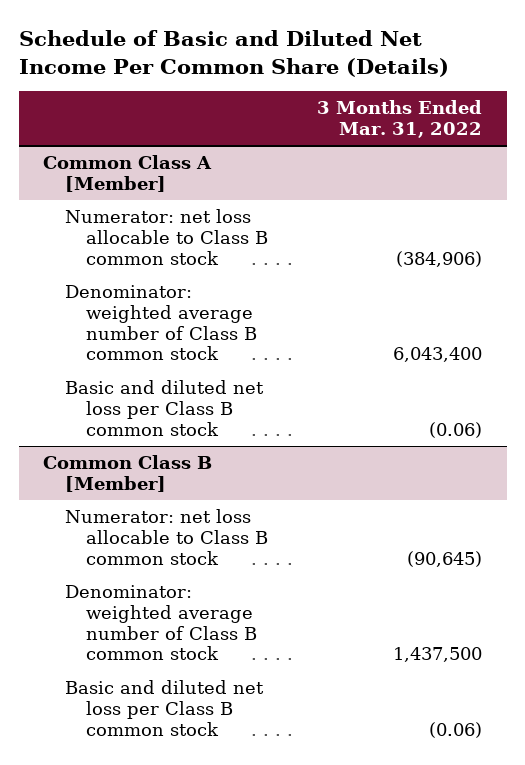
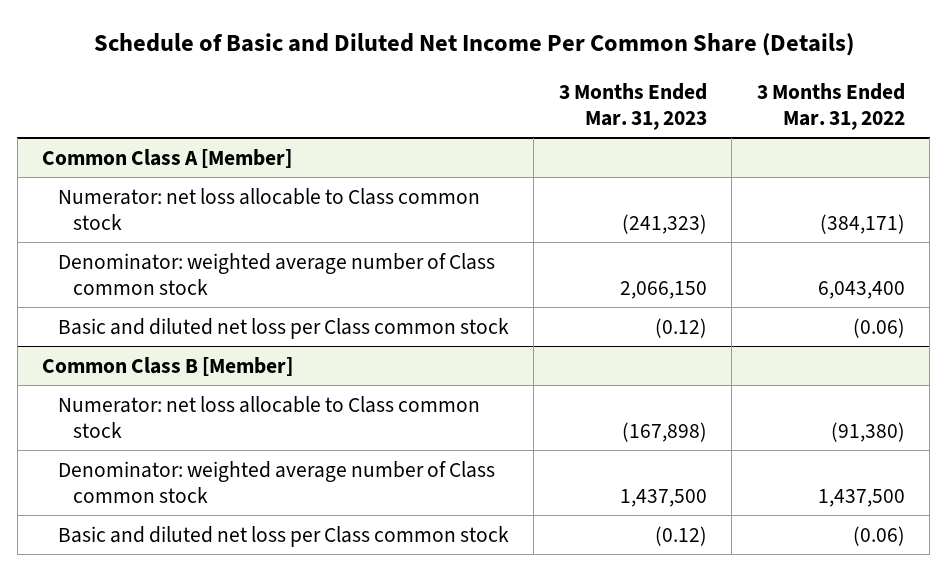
- | 3 Months Ended Mar. 31, 2022
+ | 3 Months Ended Mar. 31, 2023 | 3 Months Ended Mar. 31, 2022
@ Common Class A [Member]
- Numerator: net loss allocable to Class B common stock | (384,906)
- Denominator: weighted average number of Class B common stock | 6,043,400
- Basic and diluted net loss per Class B common stock | (0.06)
+ Numerator: net loss allocable to Class common stock | (241,323) | (384,171)
+ Denominator: weighted average number of Class common stock | 2,066,150 | 6,043,400
+ Basic and diluted net loss per Class common stock | (0.12) | (0.06)
@ Common Class B [Member]
- Numerator: net loss allocable to Class B common stock | (90,645)
- Denominator: weighted average number of Class B common stock | 1,437,500
- Basic and diluted net loss per Class B common stock | (0.06)
+ Numerator: net loss allocable to Class common stock | (167,898) | (91,380)
+ Denominator: weighted average number of Class common stock | 1,437,500 | 1,437,500
+ Basic and diluted net loss per Class common stock | (0.12) | (0.06)

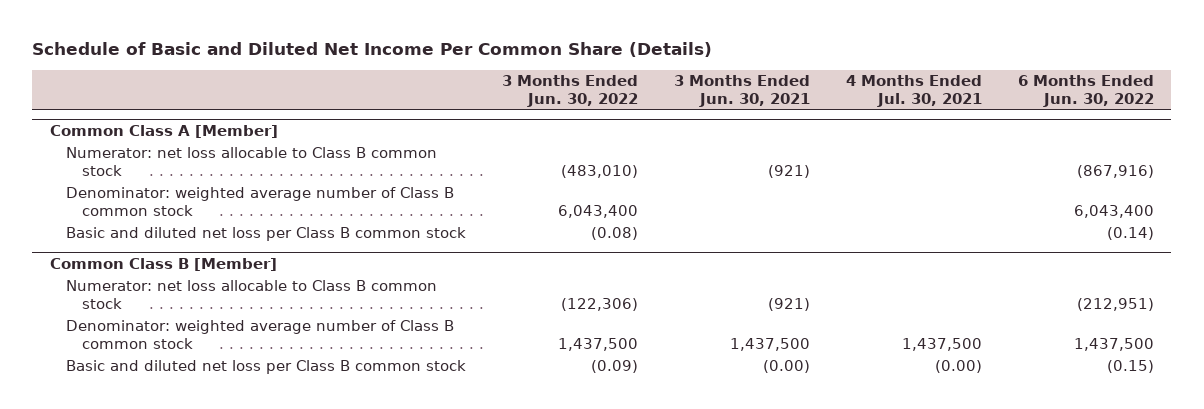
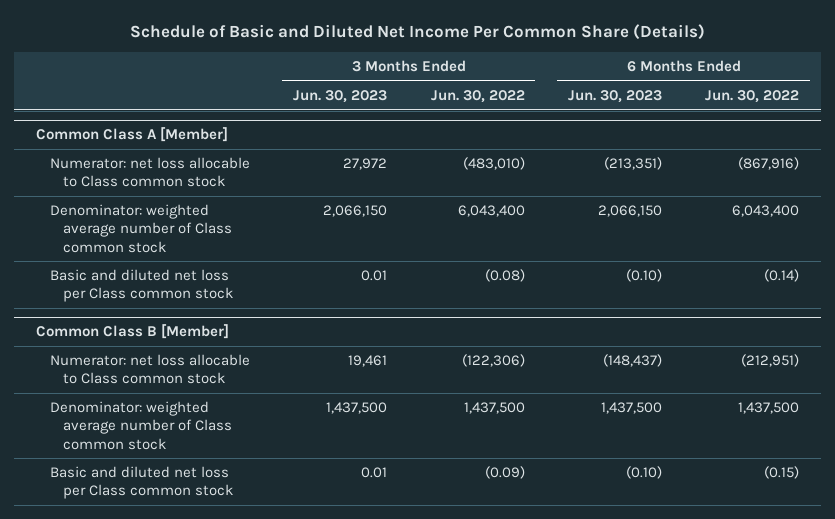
- | 3 Months Ended Jun. 30, 2022 | 3 Months Ended Jun. 30, 2021 | 4 Months Ended Jul. 30, 2021 | 6 Months Ended Jun. 30, 2022
+ | 3 Months Ended Jun. 30, 2023 | 3 Months Ended Jun. 30, 2022 | 6 Months Ended Jun. 30, 2023 | 6 Months Ended Jun. 30, 2022
@ Common Class A [Member]
- Numerator: net loss allocable to Class B common stock | (483,010) | (921) | | (867,916)
- Denominator: weighted average number of Class B common stock | 6,043,400 | | | 6,043,400
- Basic and diluted net loss per Class B common stock | (0.08) | | | (0.14)
+ Numerator: net loss allocable to Class common stock | 27,972 | (483,010) | (213,351) | (867,916)
+ Denominator: weighted average number of Class common stock | 2,066,150 | 6,043,400 | 2,066,150 | 6,043,400
+ Basic and diluted net loss per Class common stock | 0.01 | (0.08) | (0.10) | (0.14)
@ Common Class B [Member]
- Numerator: net loss allocable to Class B common stock | (122,306) | (921) | | (212,951)
- Denominator: weighted average number of Class B common stock | 1,437,500 | 1,437,500 | 1,437,500 | 1,437,500
- Basic and diluted net loss per Class B common stock | (0.09) | (0.00) | (0.00) | (0.15)
+ Numerator: net loss allocable to Class common stock | 19,461 | (122,306) | (148,437) | (212,951)
+ Denominator: weighted average number of Class common stock | 1,437,500 | 1,437,500 | 1,437,500 | 1,437,500
+ Basic and diluted net loss per Class common stock | 0.01 | (0.09) | (0.10) | (0.15)

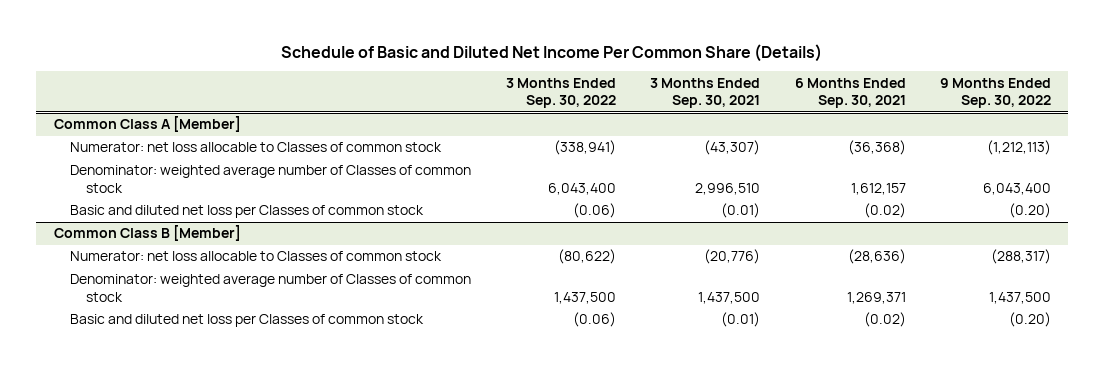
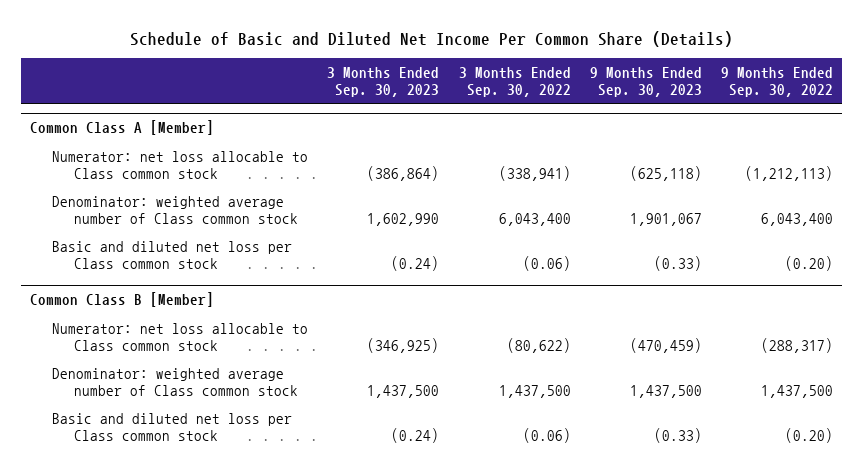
- | 3 Months Ended Sep. 30, 2022 | 3 Months Ended Sep. 30, 2021 | 6 Months Ended Sep. 30, 2021 | 9 Months Ended Sep. 30, 2022
+ | 3 Months Ended Sep. 30, 2023 | 3 Months Ended Sep. 30, 2022 | 9 Months Ended Sep. 30, 2023 | 9 Months Ended Sep. 30, 2022
@ Common Class A [Member]
- Numerator: net loss allocable to Classes of common stock | (338,941) | (43,307) | (36,368) | (1,212,113)
- Denominator: weighted average number of Classes of common stock | 6,043,400 | 2,996,510 | 1,612,157 | 6,043,400
- Basic and diluted net loss per Classes of common stock | (0.06) | (0.01) | (0.02) | (0.20)
+ Numerator: net loss allocable to Class common stock | (386,864) | (338,941) | (625,118) | (1,212,113)
+ Denominator: weighted average number of Class common stock | 1,602,990 | 6,043,400 | 1,901,067 | 6,043,400
+ Basic and diluted net loss per Class common stock | (0.24) | (0.06) | (0.33) | (0.20)
@ Common Class B [Member]
- Numerator: net loss allocable to Classes of common stock | (80,622) | (20,776) | (28,636) | (288,317)
- Denominator: weighted average number of Classes of common stock | 1,437,500 | 1,437,500 | 1,269,371 | 1,437,500
- Basic and diluted net loss per Classes of common stock | (0.06) | (0.01) | (0.02) | (0.20)
+ Numerator: net loss allocable to Class common stock | (346,925) | (80,622) | (470,459) | (288,317)
+ Denominator: weighted average number of Class common stock | 1,437,500 | 1,437,500 | 1,437,500 | 1,437,500
+ Basic and diluted net loss per Class common stock | (0.24) | (0.06) | (0.33) | (0.20)

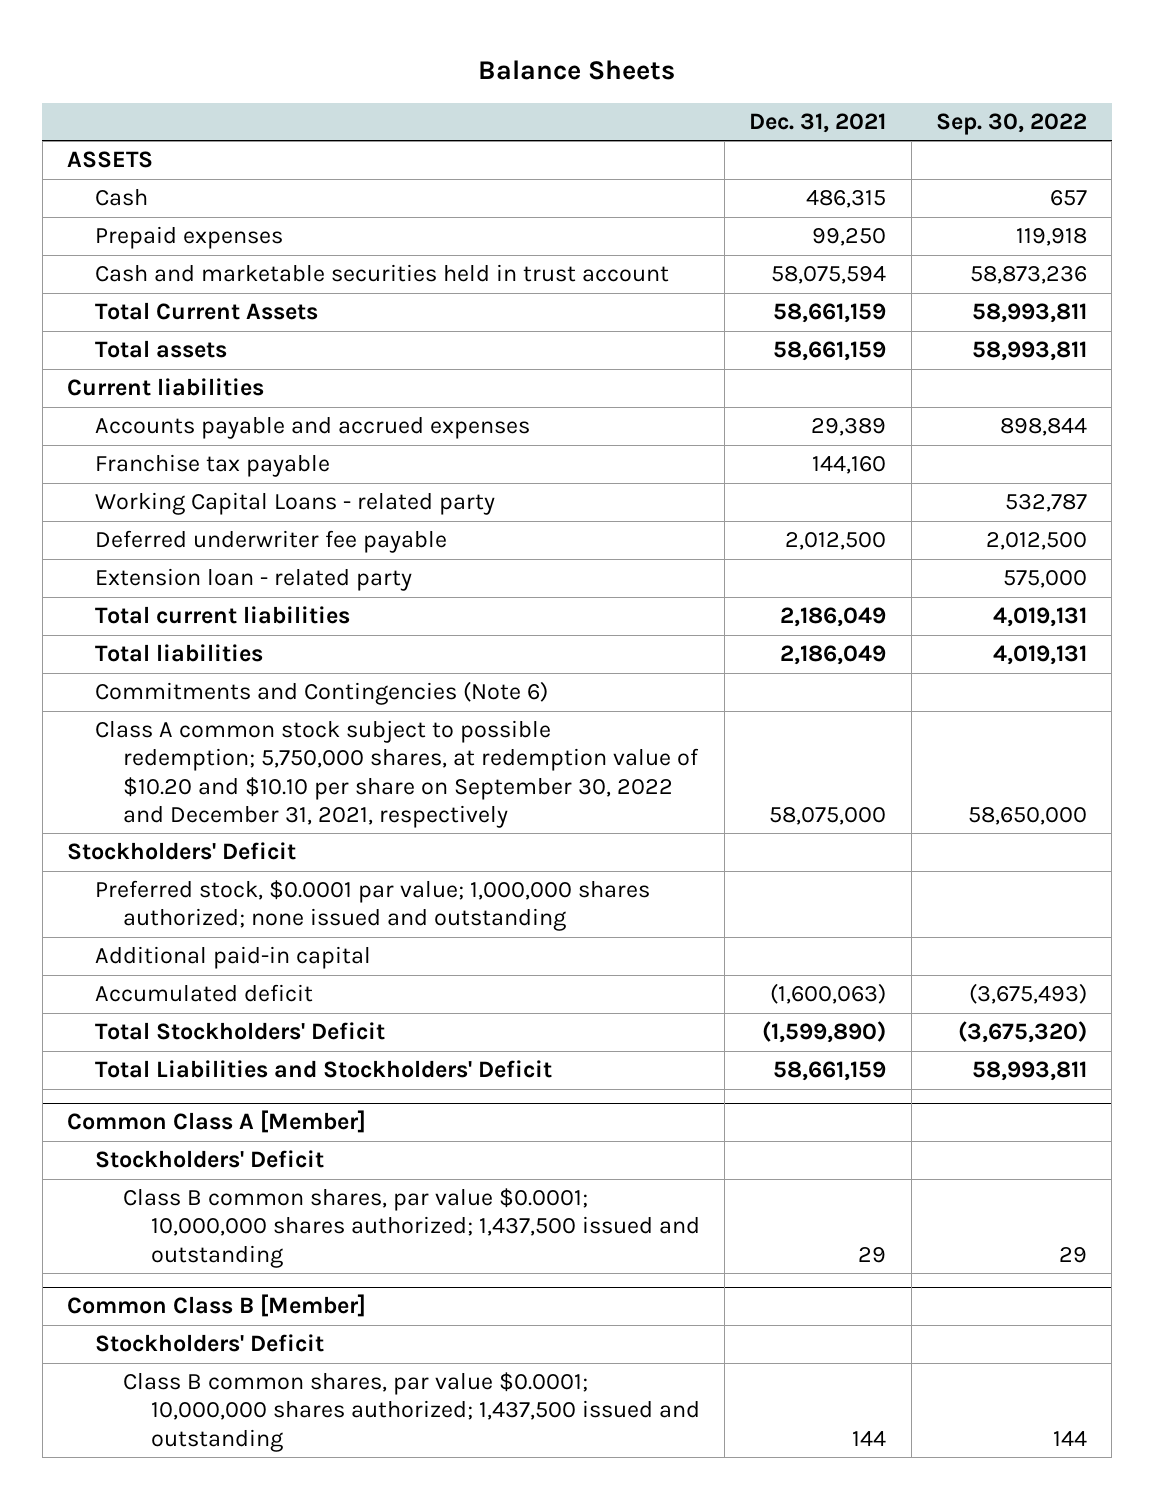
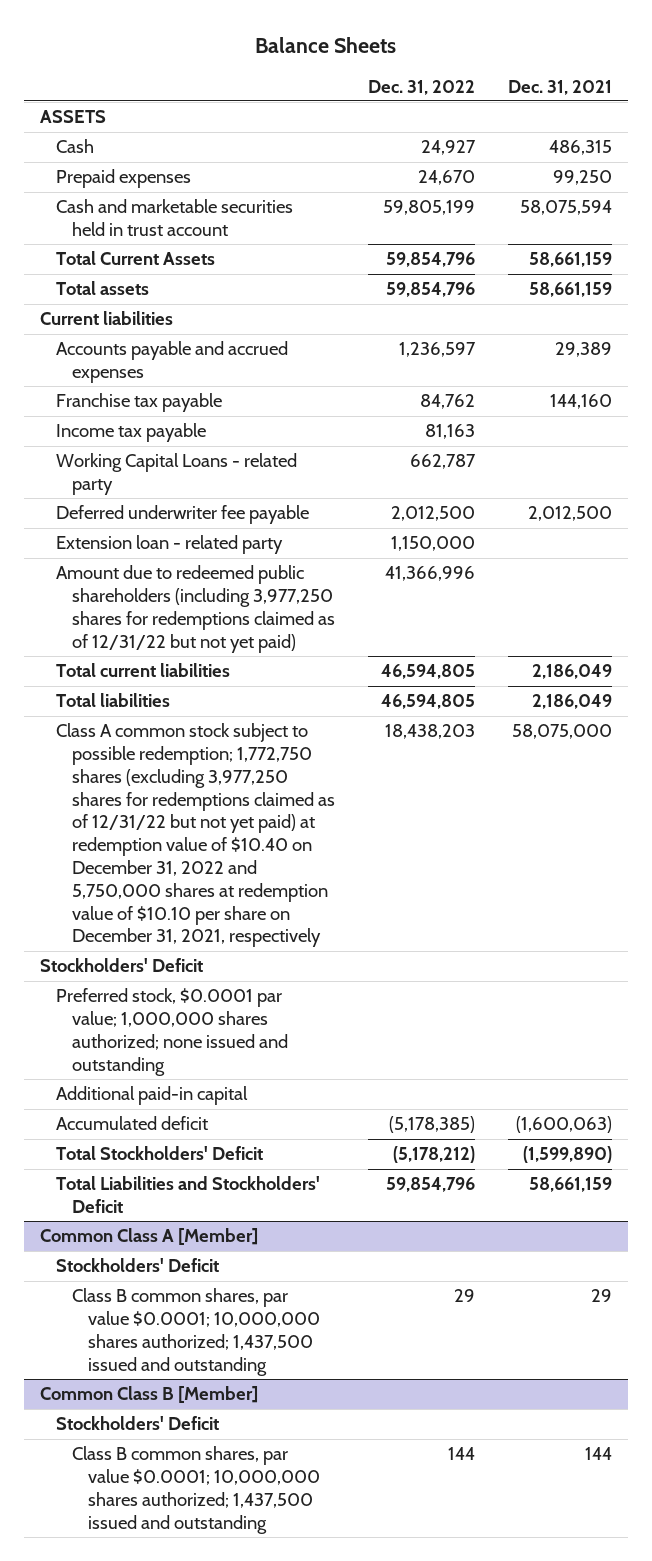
- | Dec. 31, 2021 | Sep. 30, 2022
+ | Dec. 31, 2022 | Dec. 31, 2021
+ Income tax payable | 81,163 |
+ Amount due to redeemed public shareholders (including 3,977,250 shares for redemptions claimed as of 12/31/22 but not yet paid) | 41,366,996 |
- Commitments and Contingencies (Note 6)
- Class A common stock subject to possible redemption; 5,750,000 shares, at redemption value of $10.20 and $10.10 per share on September 30, 2022 and December 31, 2021, respectively | 58,075,000 | 58,650,000
+ Class A common stock subject to possible redemption; 1,772,750 shares (excluding 3,977,250 shares for redemptions claimed as of 12/31/22 but not yet paid) at redemption value of $10.40 on December 31, 2022 and 5,750,000 shares at redemption value of $10.10 per share on December 31, 2021, respectively | 18,438,203 | 58,075,000

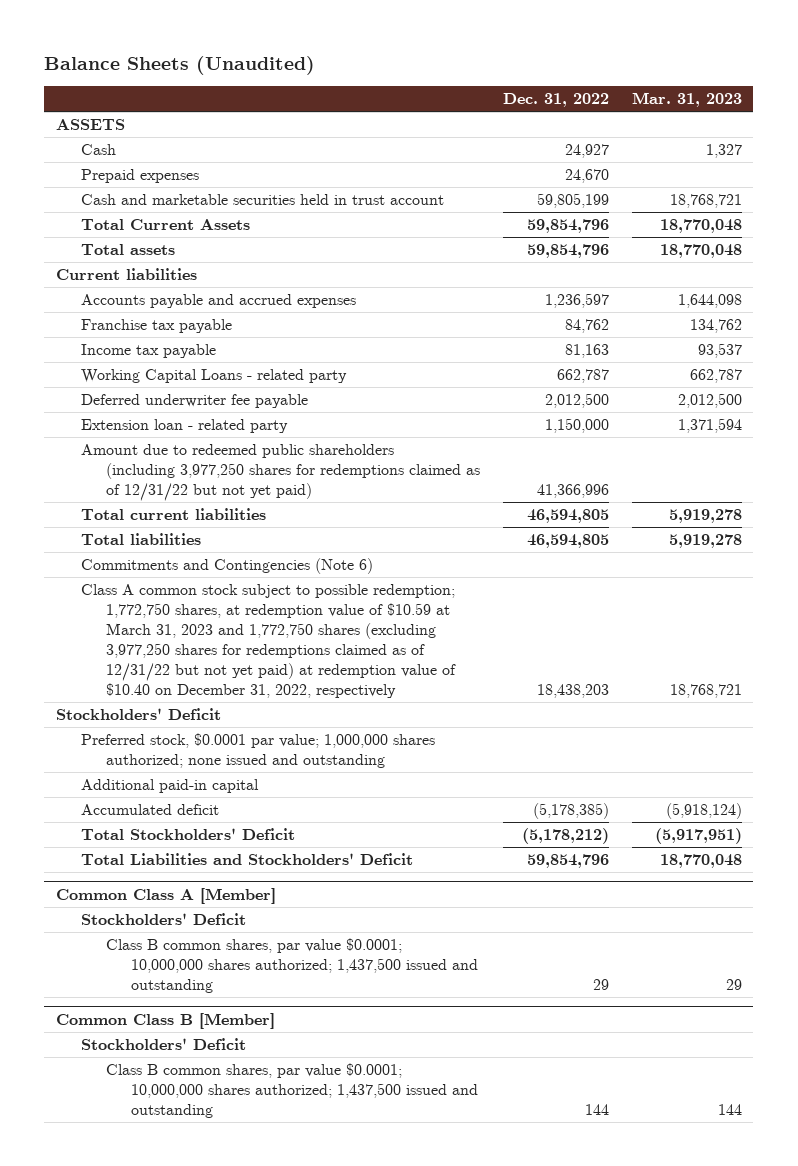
- Balance Sheets
+ Balance Sheets (Unaudited)
- | Dec. 31, 2022 | Dec. 31, 2021
+ | Dec. 31, 2022 | Mar. 31, 2023
- Class A common stock subject to possible redemption; 1,772,750 shares (excluding 3,977,250 shares for redemptions claimed as of 12/31/22 but not yet paid) at redemption value of $10.40 on December 31, 2022 and 5,750,000 shares at redemption value of $10.10 per share on December 31, 2021, respectively | 18,438,203 | 58,075,000
+ Commitments and Contingencies (Note 6)
+ Class A common stock subject to possible redemption; 1,772,750 shares, at redemption value of $10.59 at March 31, 2023 and 1,772,750 shares (excluding 3,977,250 shares for redemptions claimed as of 12/31/22 but not yet paid) at redemption value of $10.40 on December 31, 2022, respectively | 18,438,203 | 18,768,721

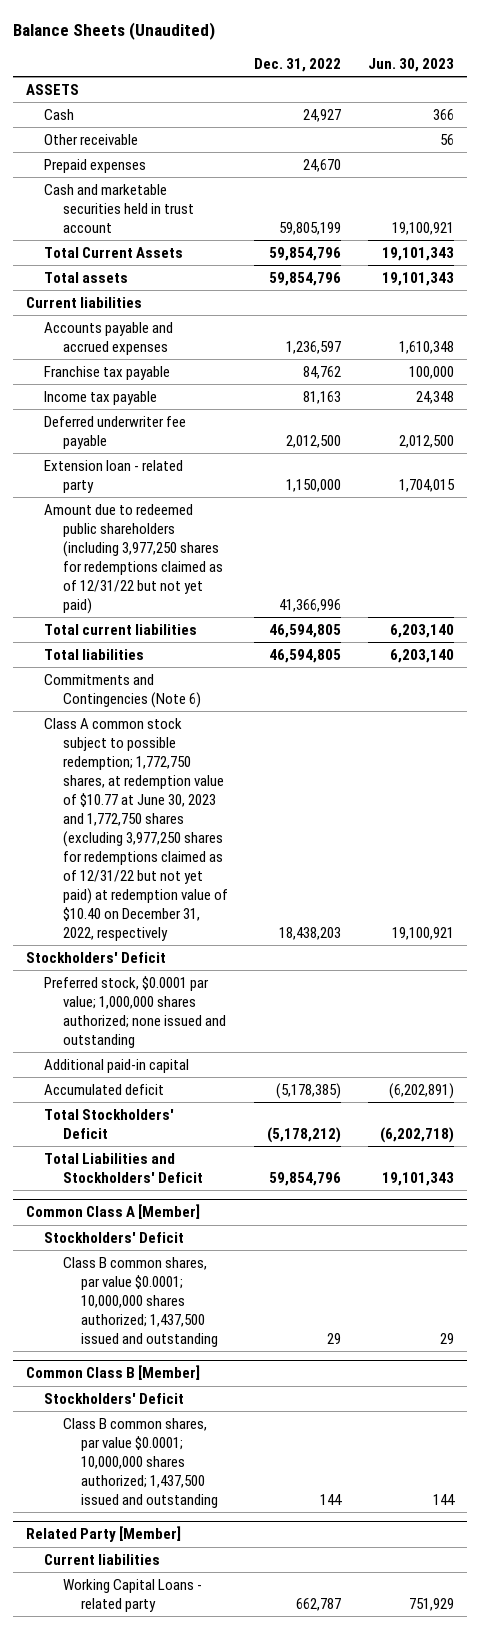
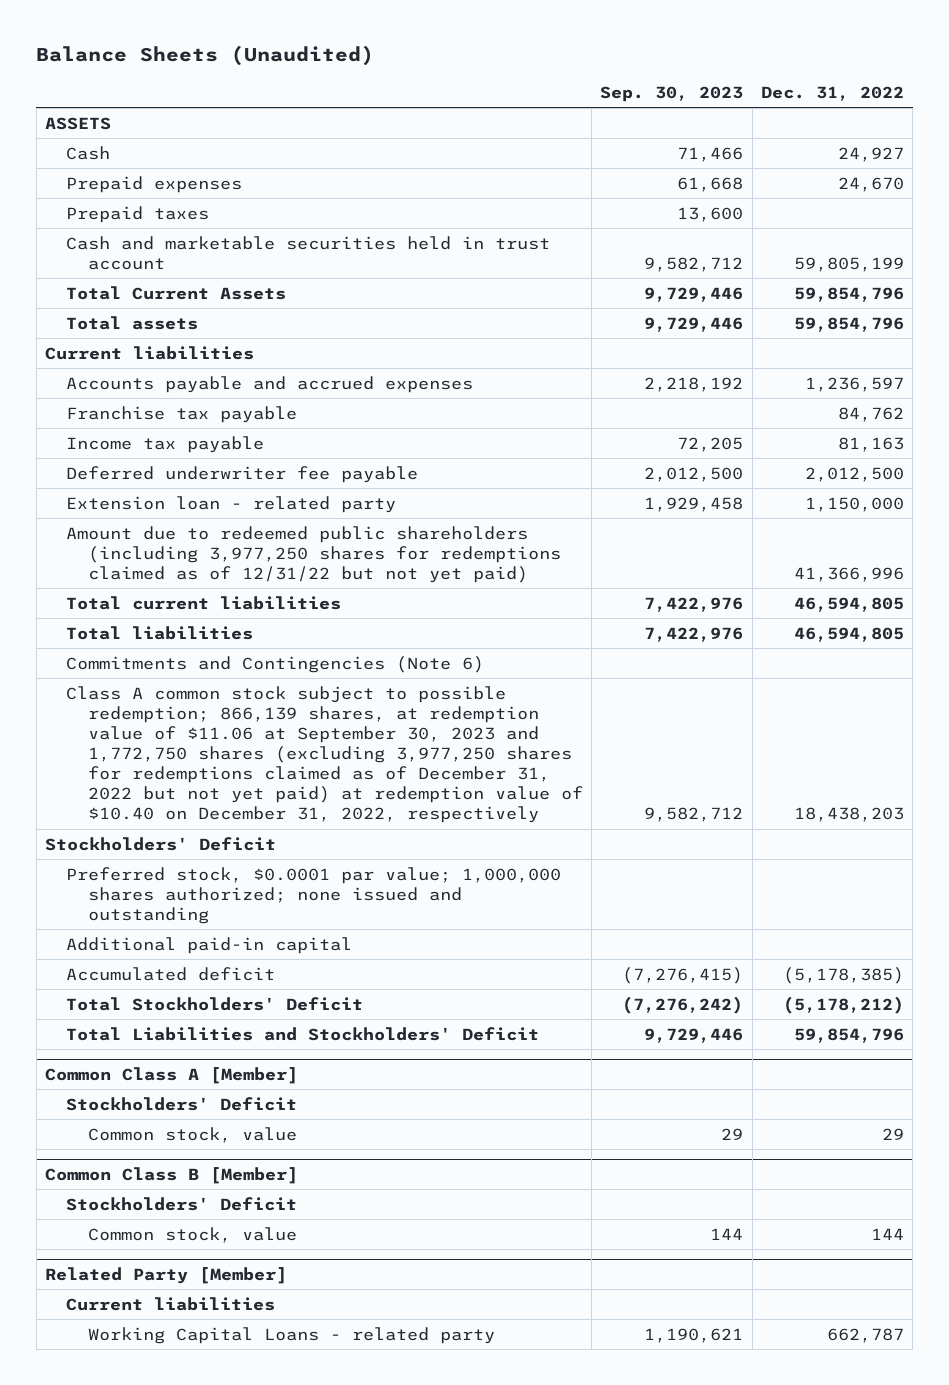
- | Dec. 31, 2022 | Jun. 30, 2023
+ | Sep. 30, 2023 | Dec. 31, 2022
- Other receivable | | 56
+ Prepaid taxes | 13,600 |
- Class A common stock subject to possible redemption; 1,772,750 shares, at redemption value of $10.77 at June 30, 2023 and 1,772,750 shares (excluding 3,977,250 shares for redemptions claimed as of 12/31/22 but not yet paid) at redemption value of $10.40 on December 31, 2022, respectively | 18,438,203 | 19,100,921
+ Class A common stock subject to possible redemption; 866,139 shares, at redemption value of $11.06 at September 30, 2023 and 1,772,750 shares (excluding 3,977,250 shares for redemptions claimed as of December 31, 2022 but not yet paid) at redemption value of $10.40 on December 31, 2022, respectively | 9,582,712 | 18,438,203
@ Common Class A [Member]
- Class B common shares, par value $0.0001; 10,000,000 shares authorized; 1,437,500 issued and outstanding | 29 | 29
+ Common stock, value | 29 | 29
@ Common Class B [Member]
- Class B common shares, par value $0.0001; 10,000,000 shares authorized; 1,437,500 issued and outstanding | 144 | 144
+ Common stock, value | 144 | 144

